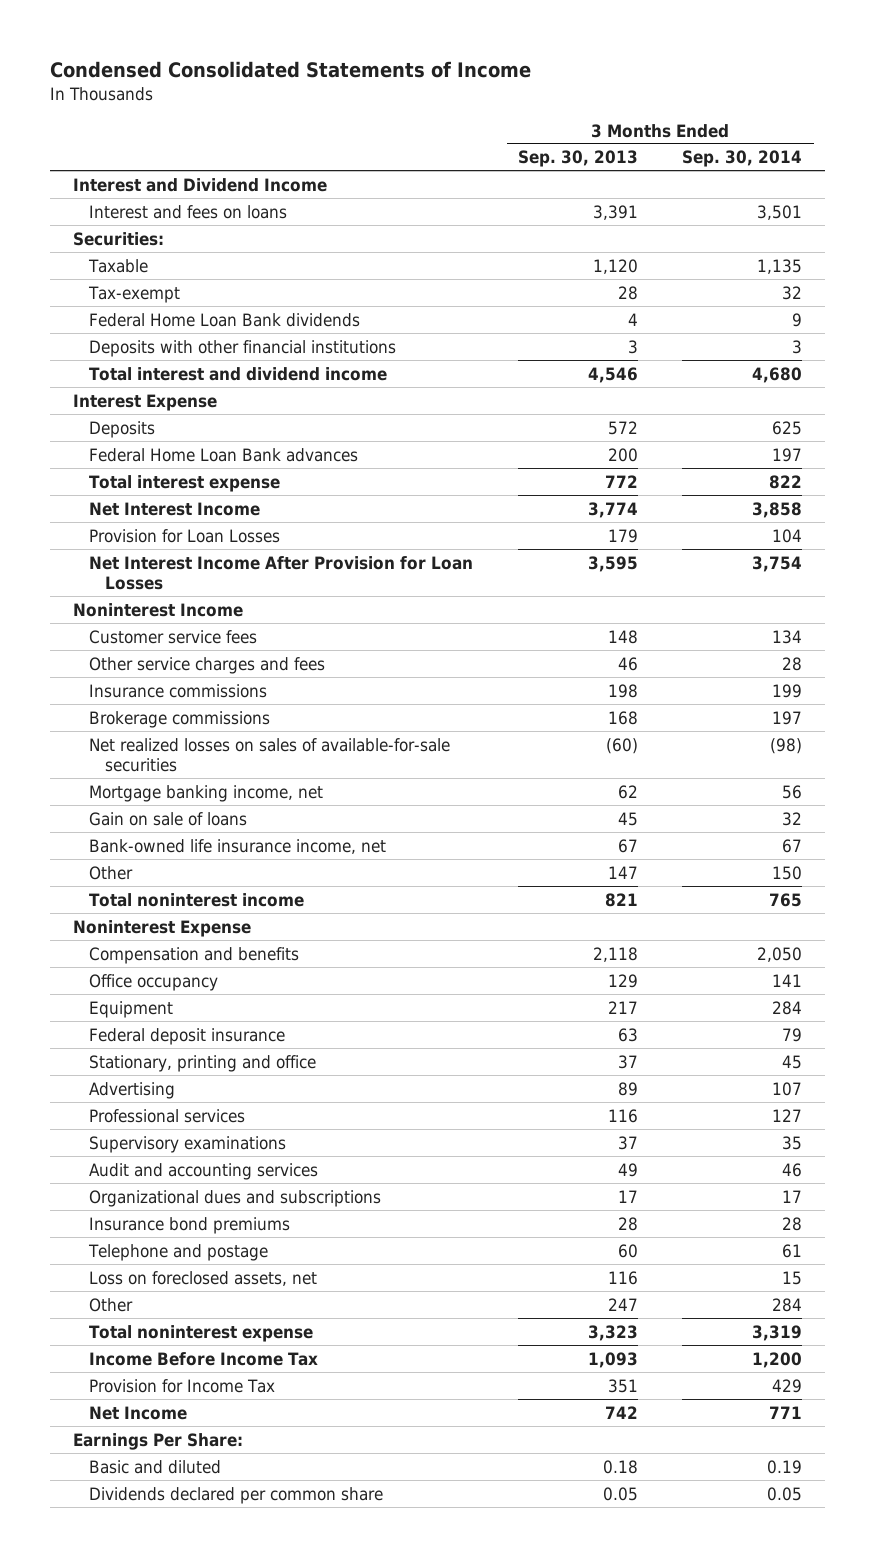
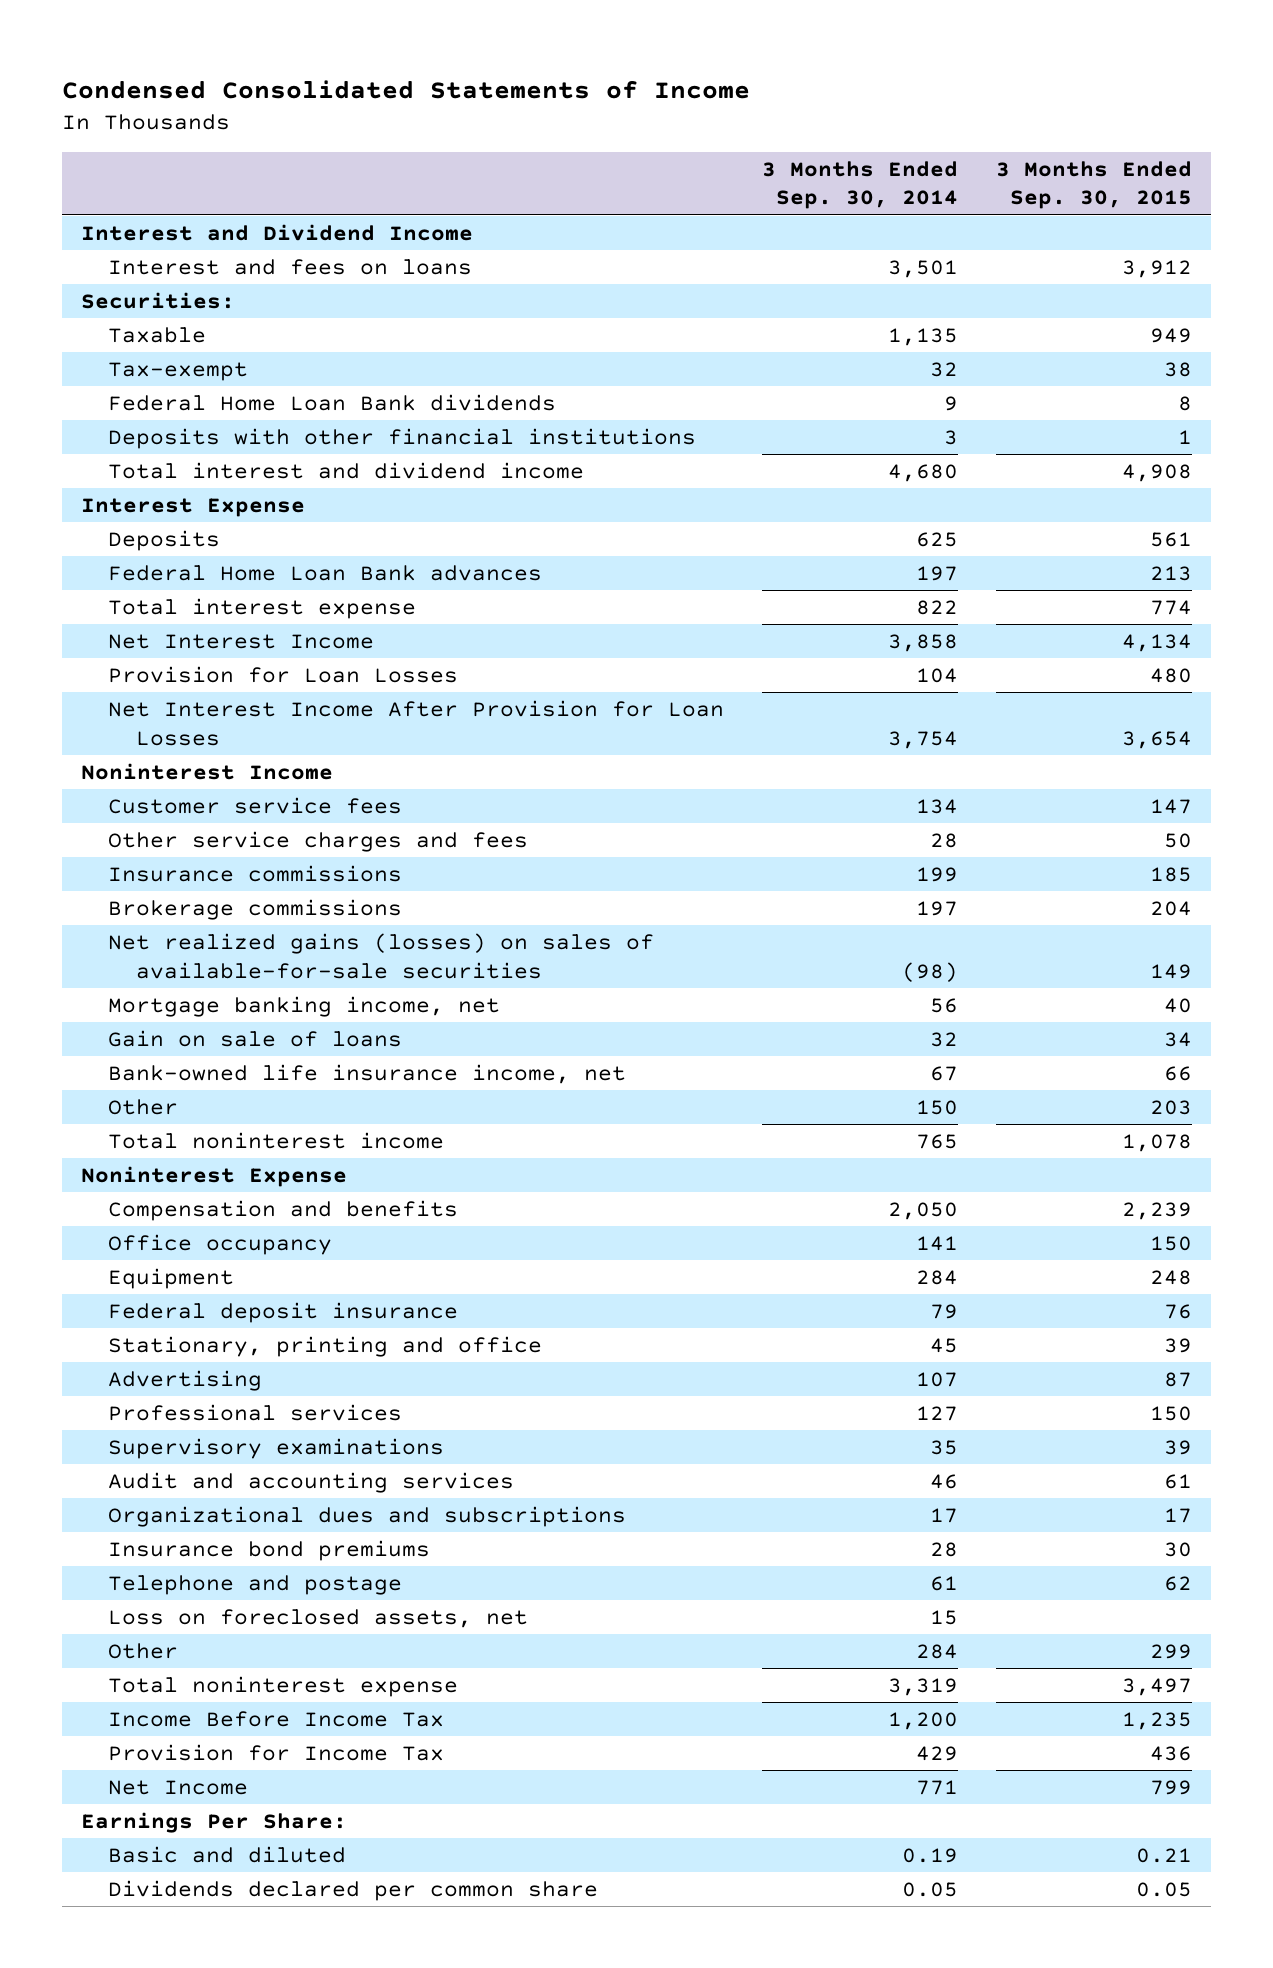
- | 3 Months Ended Sep. 30, 2013 | 3 Months Ended Sep. 30, 2014
+ | 3 Months Ended Sep. 30, 2014 | 3 Months Ended Sep. 30, 2015
- Net realized losses on sales of available-for-sale securities | (60) | (98)
+ Net realized gains (losses) on sales of available-for-sale securities | (98) | 149

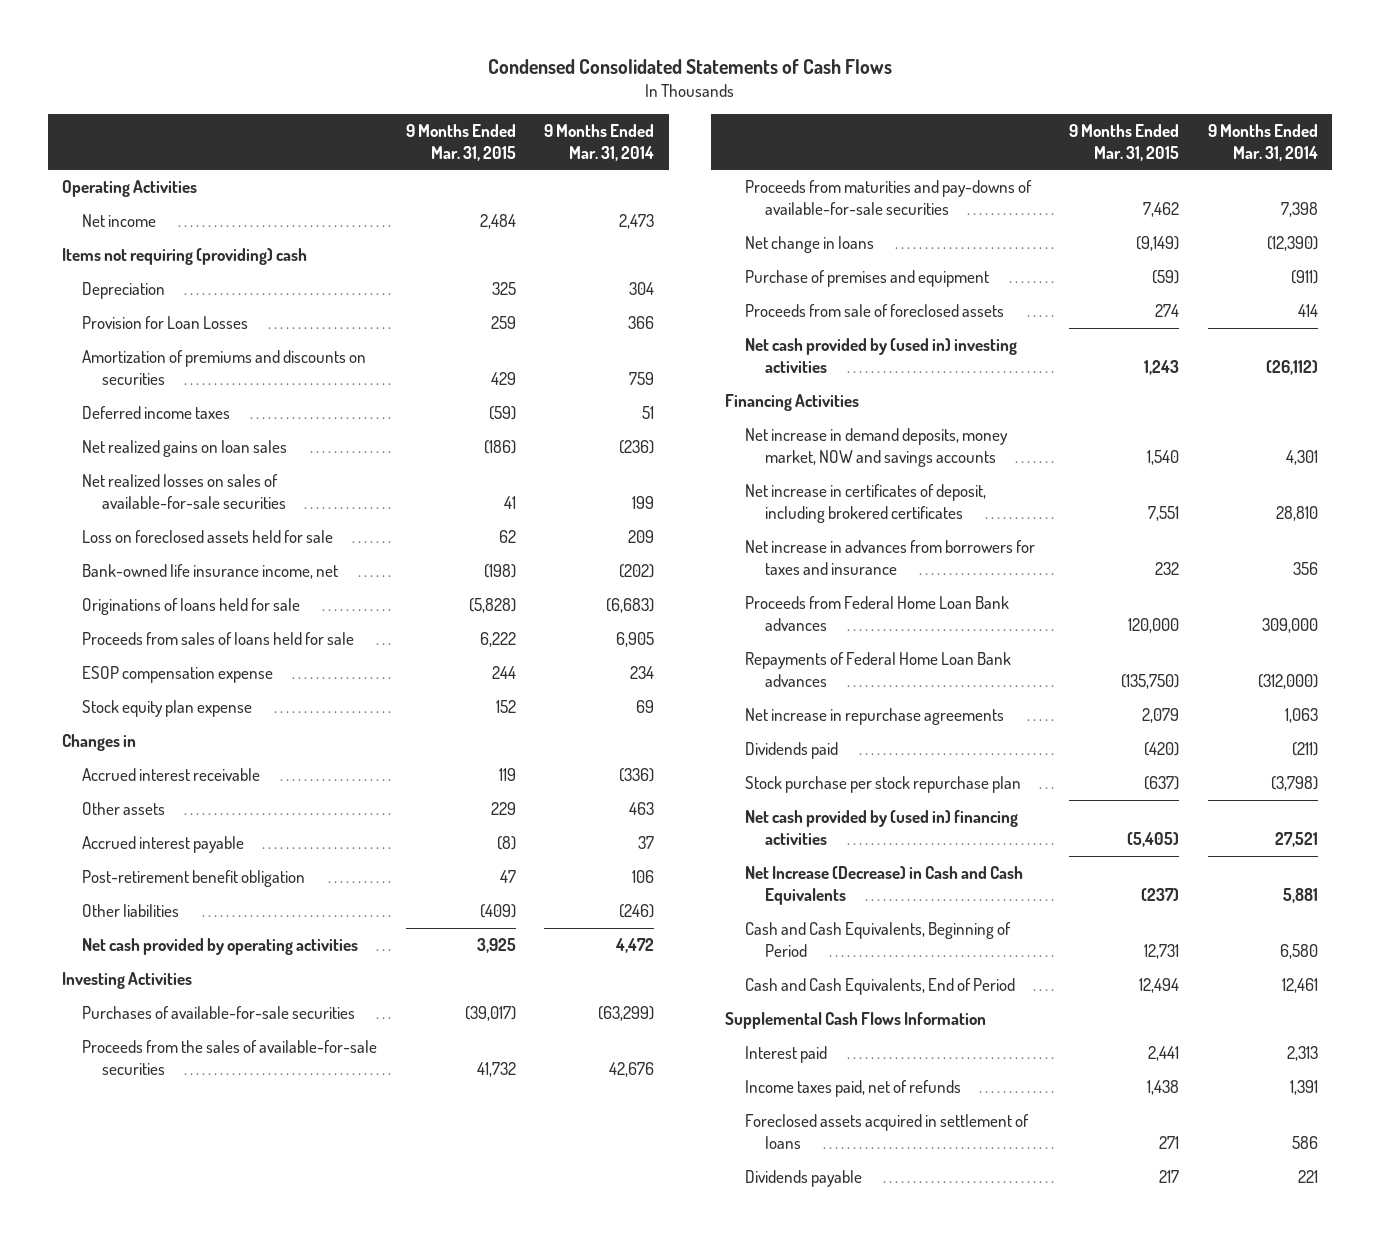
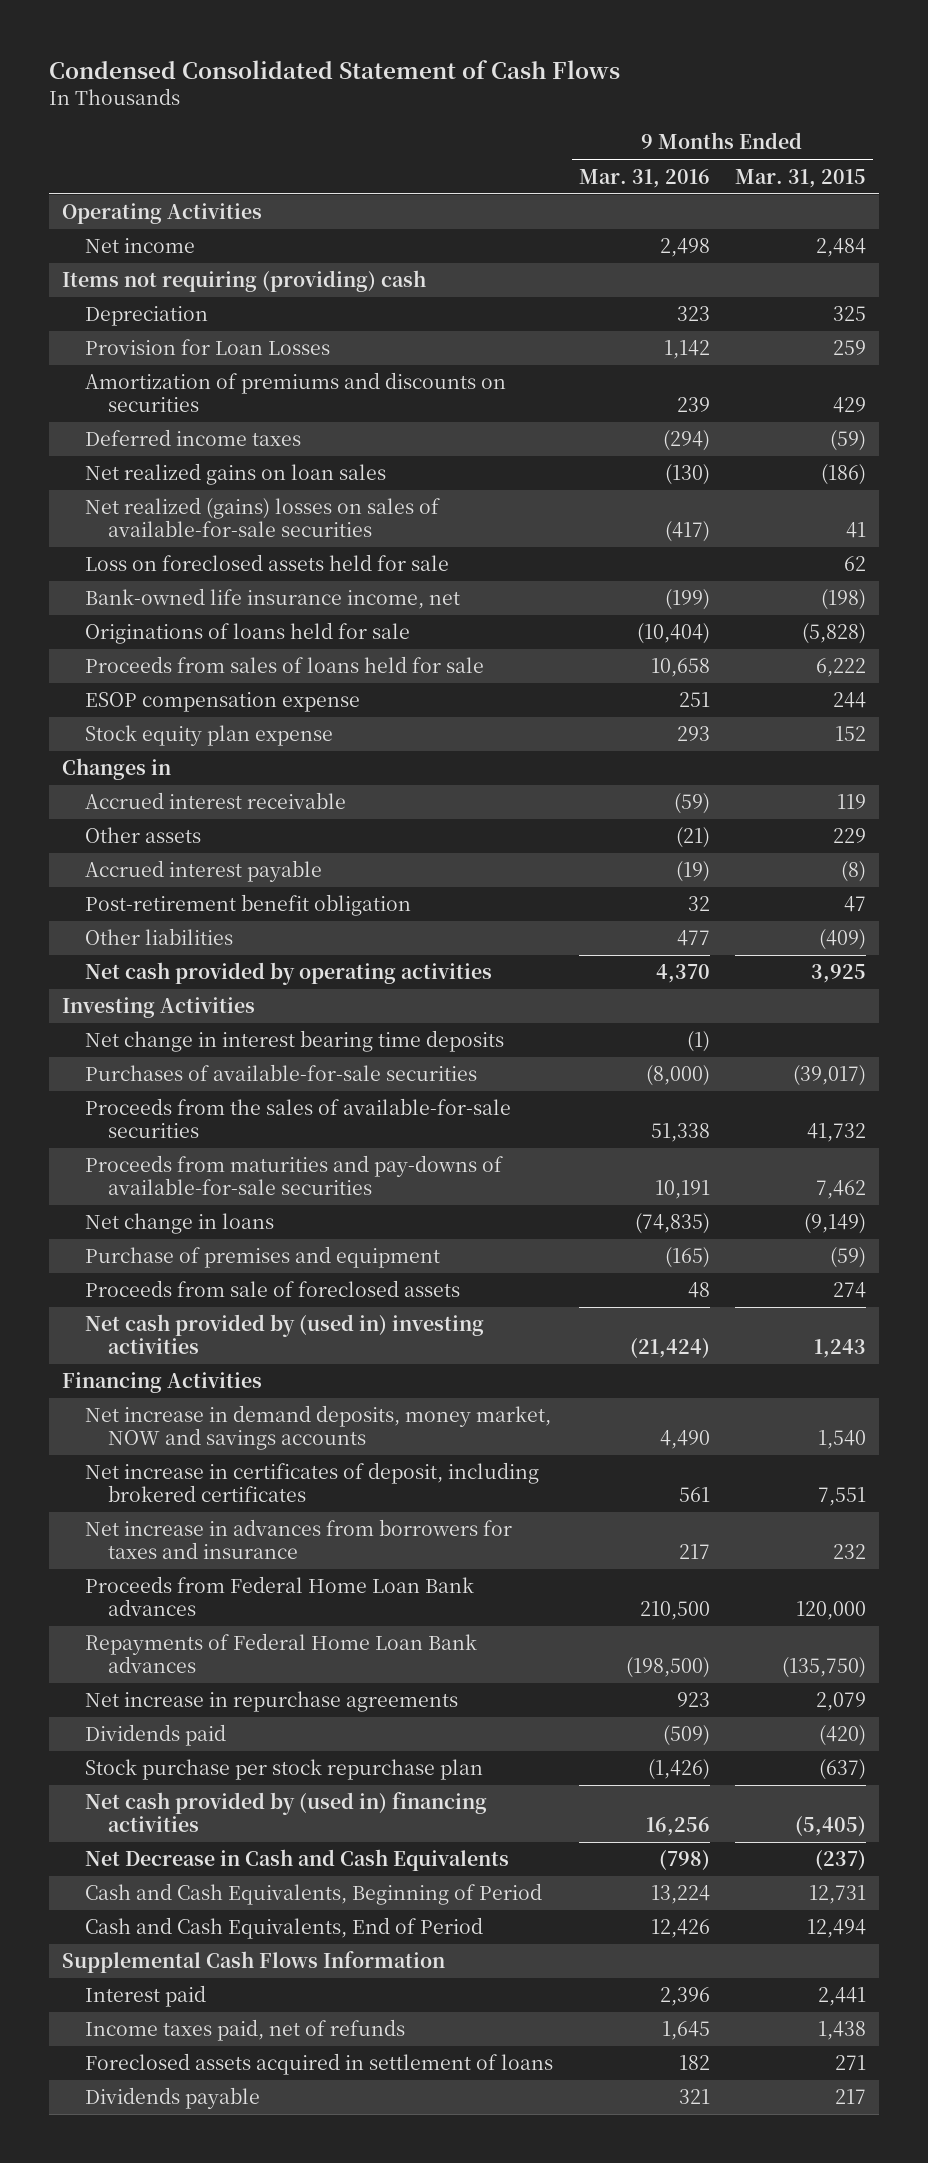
- Condensed Consolidated Statements of Cash Flows
+ Condensed Consolidated Statement of Cash Flows
- | 9 Months Ended Mar. 31, 2015 | 9 Months Ended Mar. 31, 2014
+ | 9 Months Ended Mar. 31, 2016 | 9 Months Ended Mar. 31, 2015
- Net realized losses on sales of available-for-sale securities | 41 | 199
+ Net realized (gains) losses on sales of available-for-sale securities | (417) | 41
+ Net change in interest bearing time deposits | (1) |
- Net Increase (Decrease) in Cash and Cash Equivalents | (237) | 5,881
+ Net Decrease in Cash and Cash Equivalents | (798) | (237)

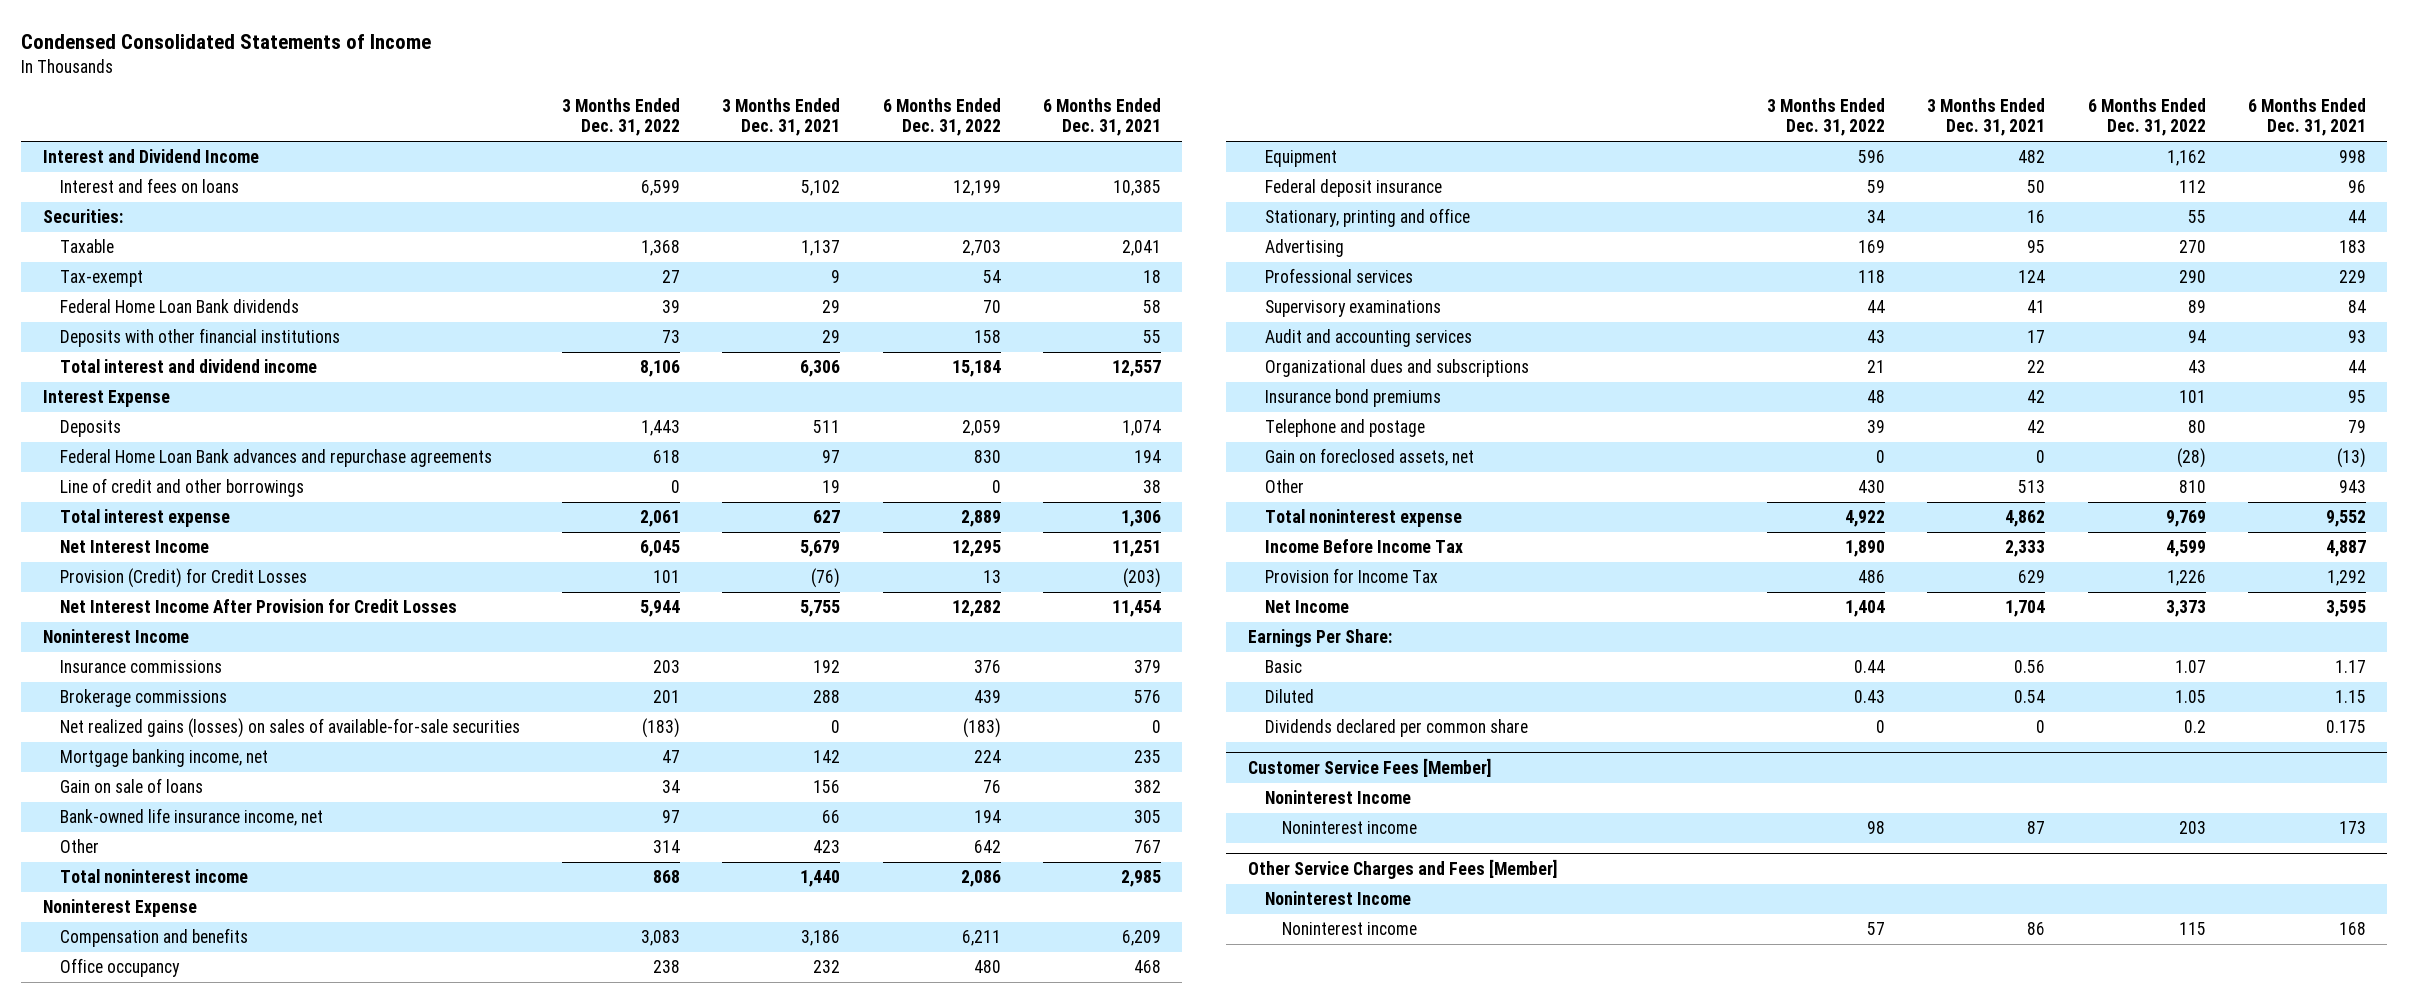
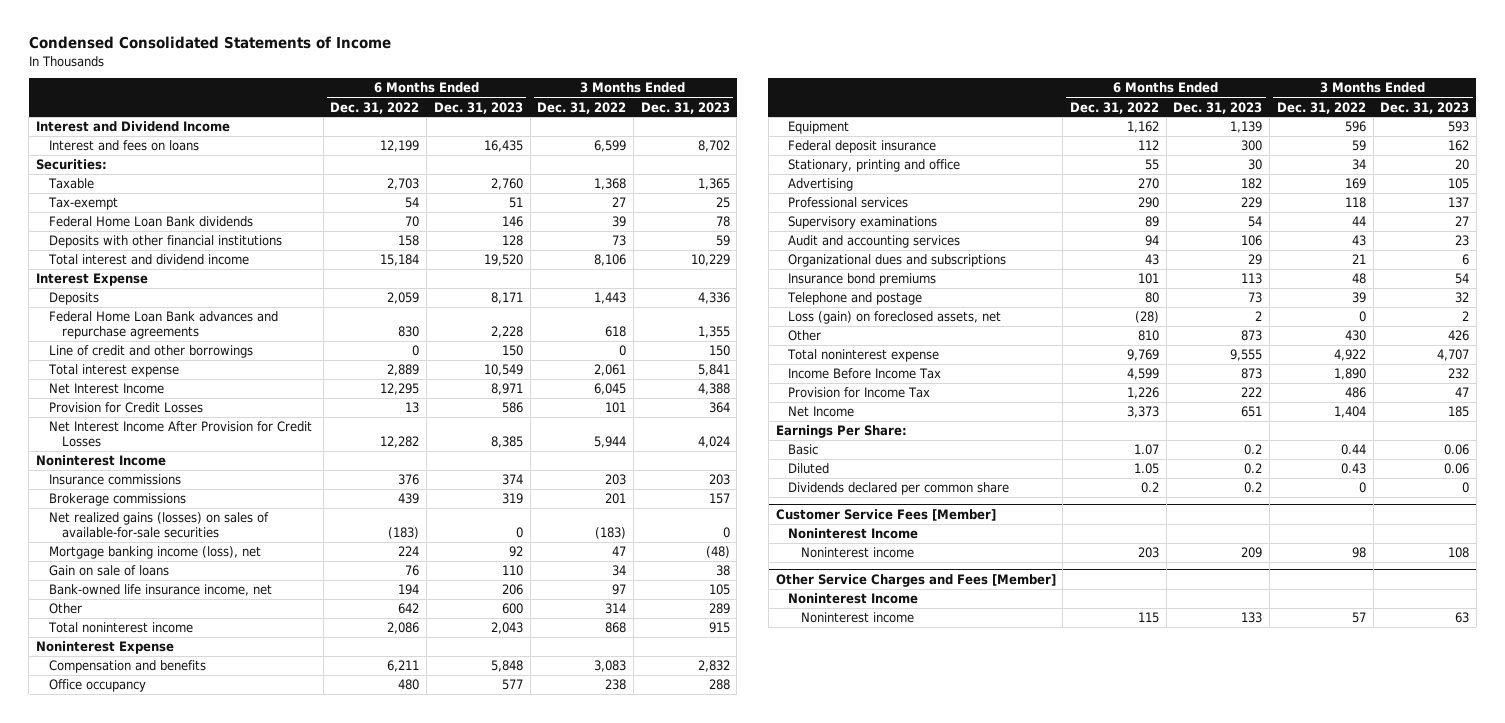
- | 3 Months Ended Dec. 31, 2022 | 3 Months Ended Dec. 31, 2021 | 6 Months Ended Dec. 31, 2022 | 6 Months Ended Dec. 31, 2021
+ | 6 Months Ended Dec. 31, 2022 | 6 Months Ended Dec. 31, 2023 | 3 Months Ended Dec. 31, 2022 | 3 Months Ended Dec. 31, 2023
- Provision (Credit) for Credit Losses | 101 | (76) | 13 | (203)
+ Provision for Credit Losses | 13 | 586 | 101 | 364
- Mortgage banking income, net | 47 | 142 | 224 | 235
+ Mortgage banking income (loss), net | 224 | 92 | 47 | (48)
- Gain on foreclosed assets, net | 0 | 0 | (28) | (13)
+ Loss (gain) on foreclosed assets, net | (28) | 2 | 0 | 2

